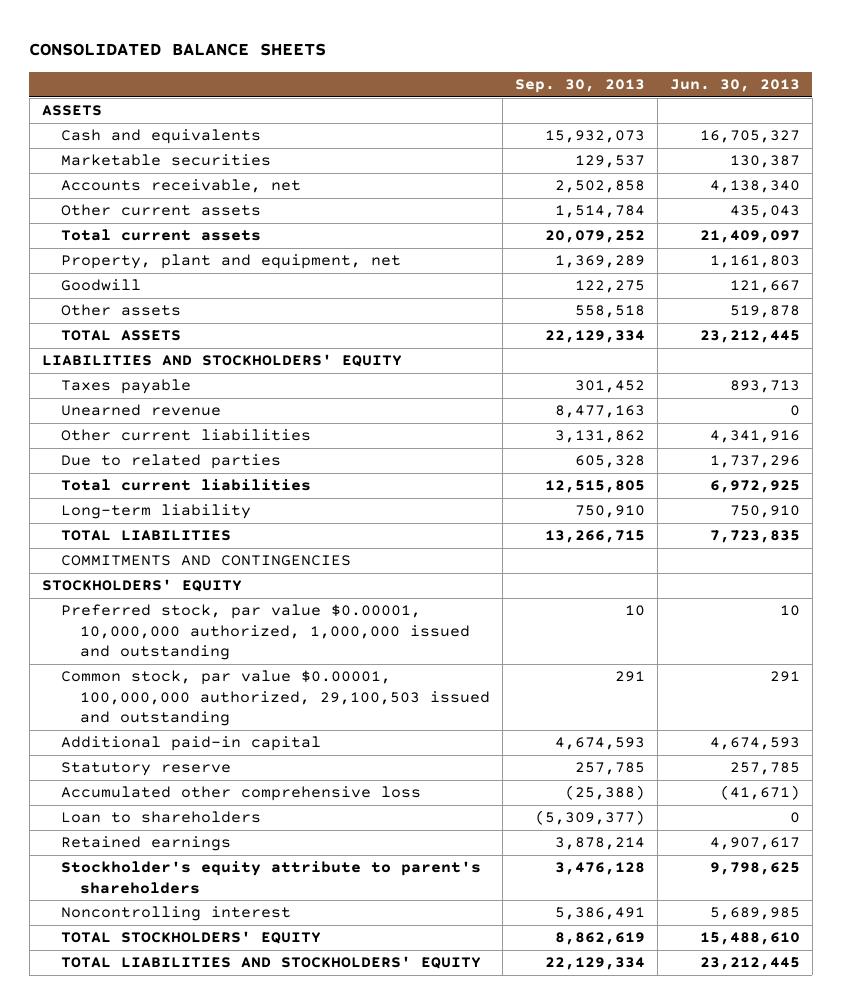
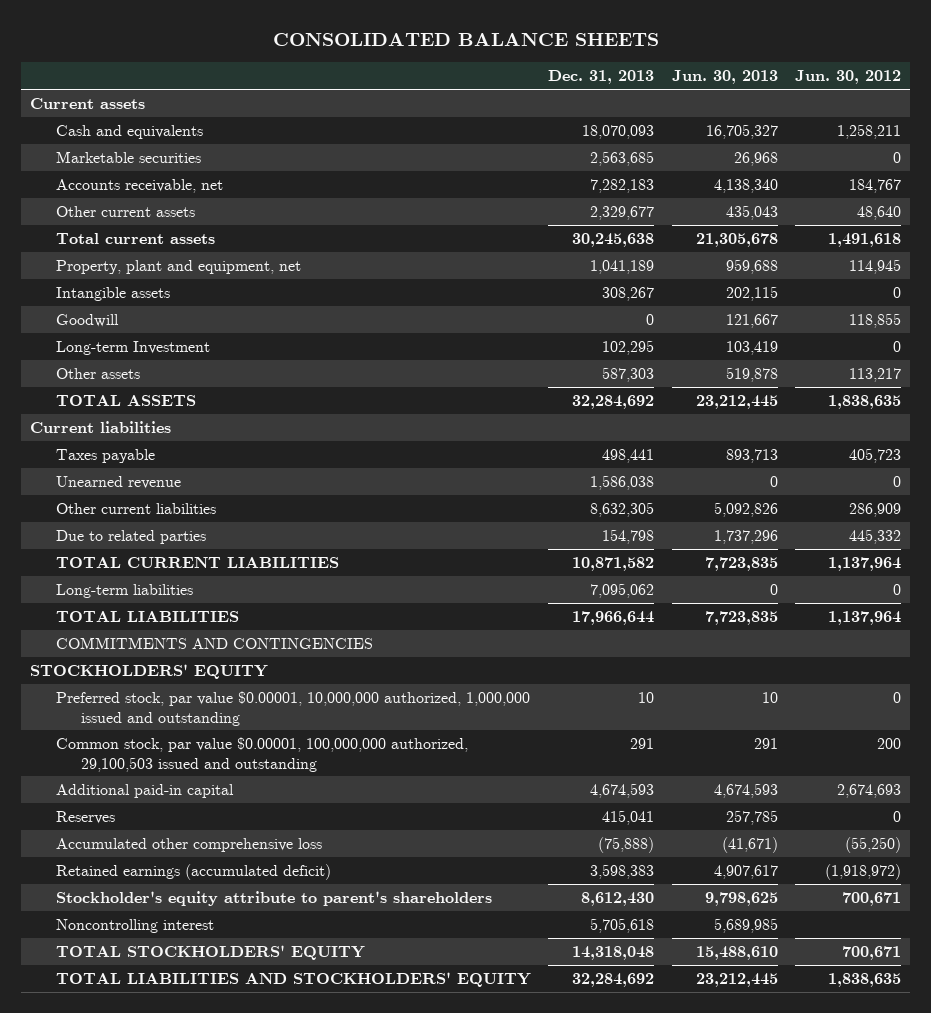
- | Sep. 30, 2013 | Jun. 30, 2013
+ | Dec. 31, 2013 | Jun. 30, 2013 | Jun. 30, 2012
- ASSETS
+ Current assets
- Marketable securities | 129,537 | 130,387
+ Marketable securities | 2,563,685 | 26,968 | 0
- Total current assets | 20,079,252 | 21,409,097
- Property, plant and equipment, net | 1,369,289 | 1,161,803
+ Total current assets | 30,245,638 | 21,305,678 | 1,491,618
+ Property, plant and equipment, net | 1,041,189 | 959,688 | 114,945
+ Intangible assets | 308,267 | 202,115 | 0
+ Long-term Investment | 102,295 | 103,419 | 0
- LIABILITIES AND STOCKHOLDERS' EQUITY
+ Current liabilities
- Other current liabilities | 3,131,862 | 4,341,916
+ Other current liabilities | 8,632,305 | 5,092,826 | 286,909
- Total current liabilities | 12,515,805 | 6,972,925
- Long-term liability | 750,910 | 750,910
+ TOTAL CURRENT LIABILITIES | 10,871,582 | 7,723,835 | 1,137,964
+ Long-term liabilities | 7,095,062 | 0 | 0
- Statutory reserve | 257,785 | 257,785
+ Reserves | 415,041 | 257,785 | 0
- Loan to shareholders | (5,309,377) | 0
- Retained earnings | 3,878,214 | 4,907,617
+ Retained earnings (accumulated deficit) | 3,598,383 | 4,907,617 | (1,918,972)

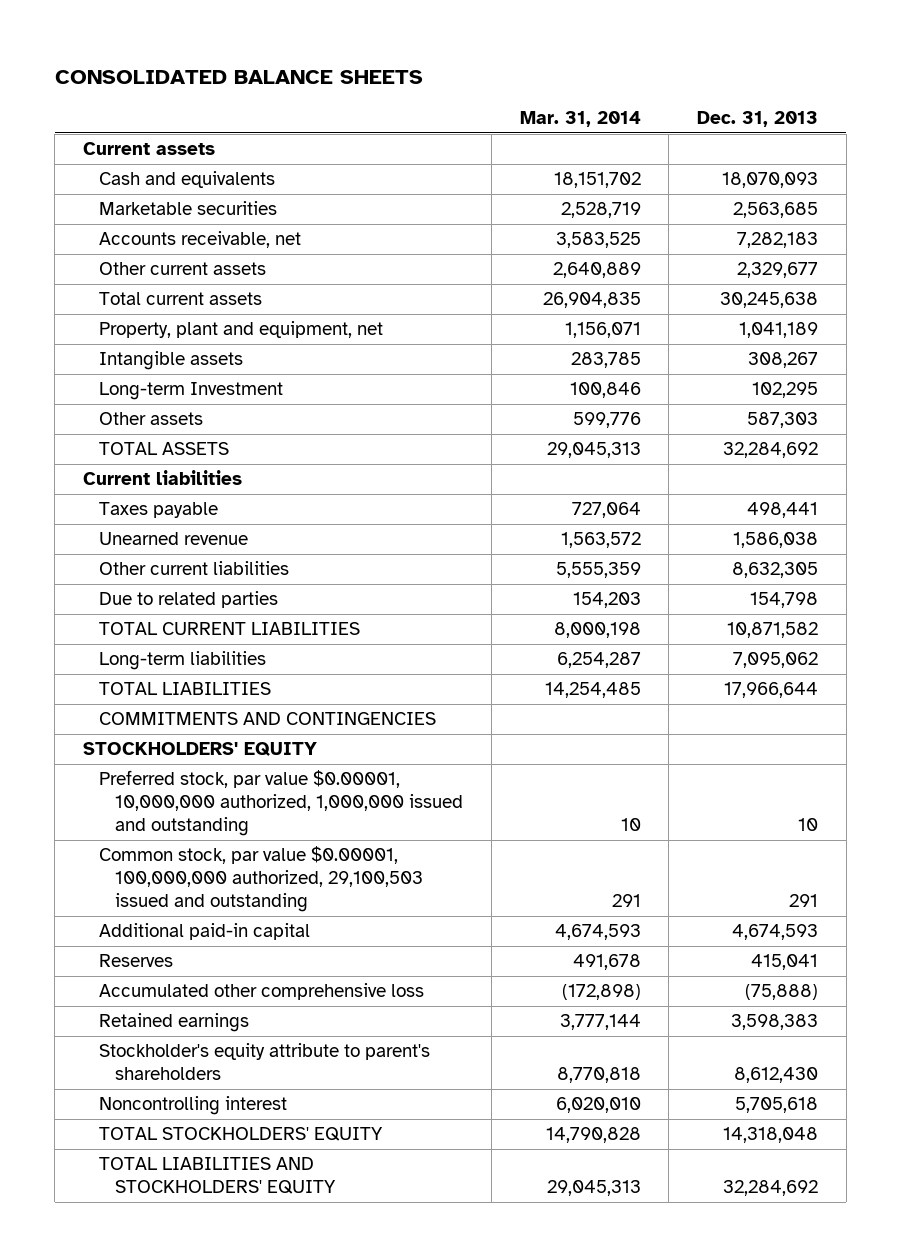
- | Dec. 31, 2013 | Jun. 30, 2013 | Jun. 30, 2012
+ | Mar. 31, 2014 | Dec. 31, 2013
- Goodwill | 0 | 121,667 | 118,855
- Retained earnings (accumulated deficit) | 3,598,383 | 4,907,617 | (1,918,972)
+ Retained earnings | 3,777,144 | 3,598,383

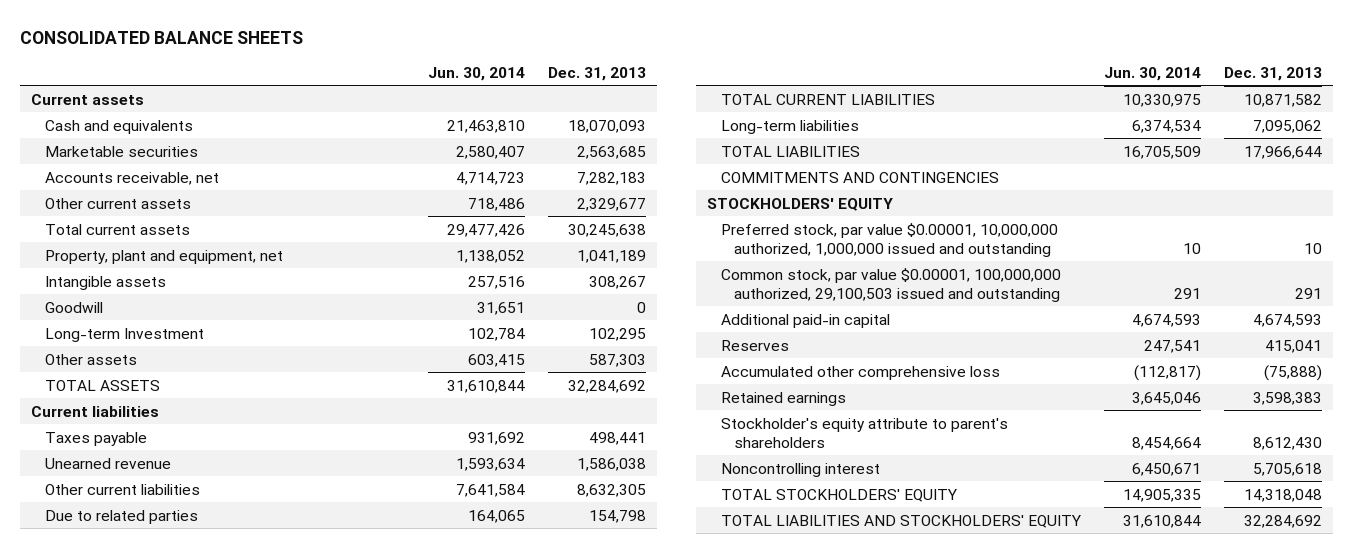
- | Mar. 31, 2014 | Dec. 31, 2013
+ | Jun. 30, 2014 | Dec. 31, 2013
+ Goodwill | 31,651 | 0

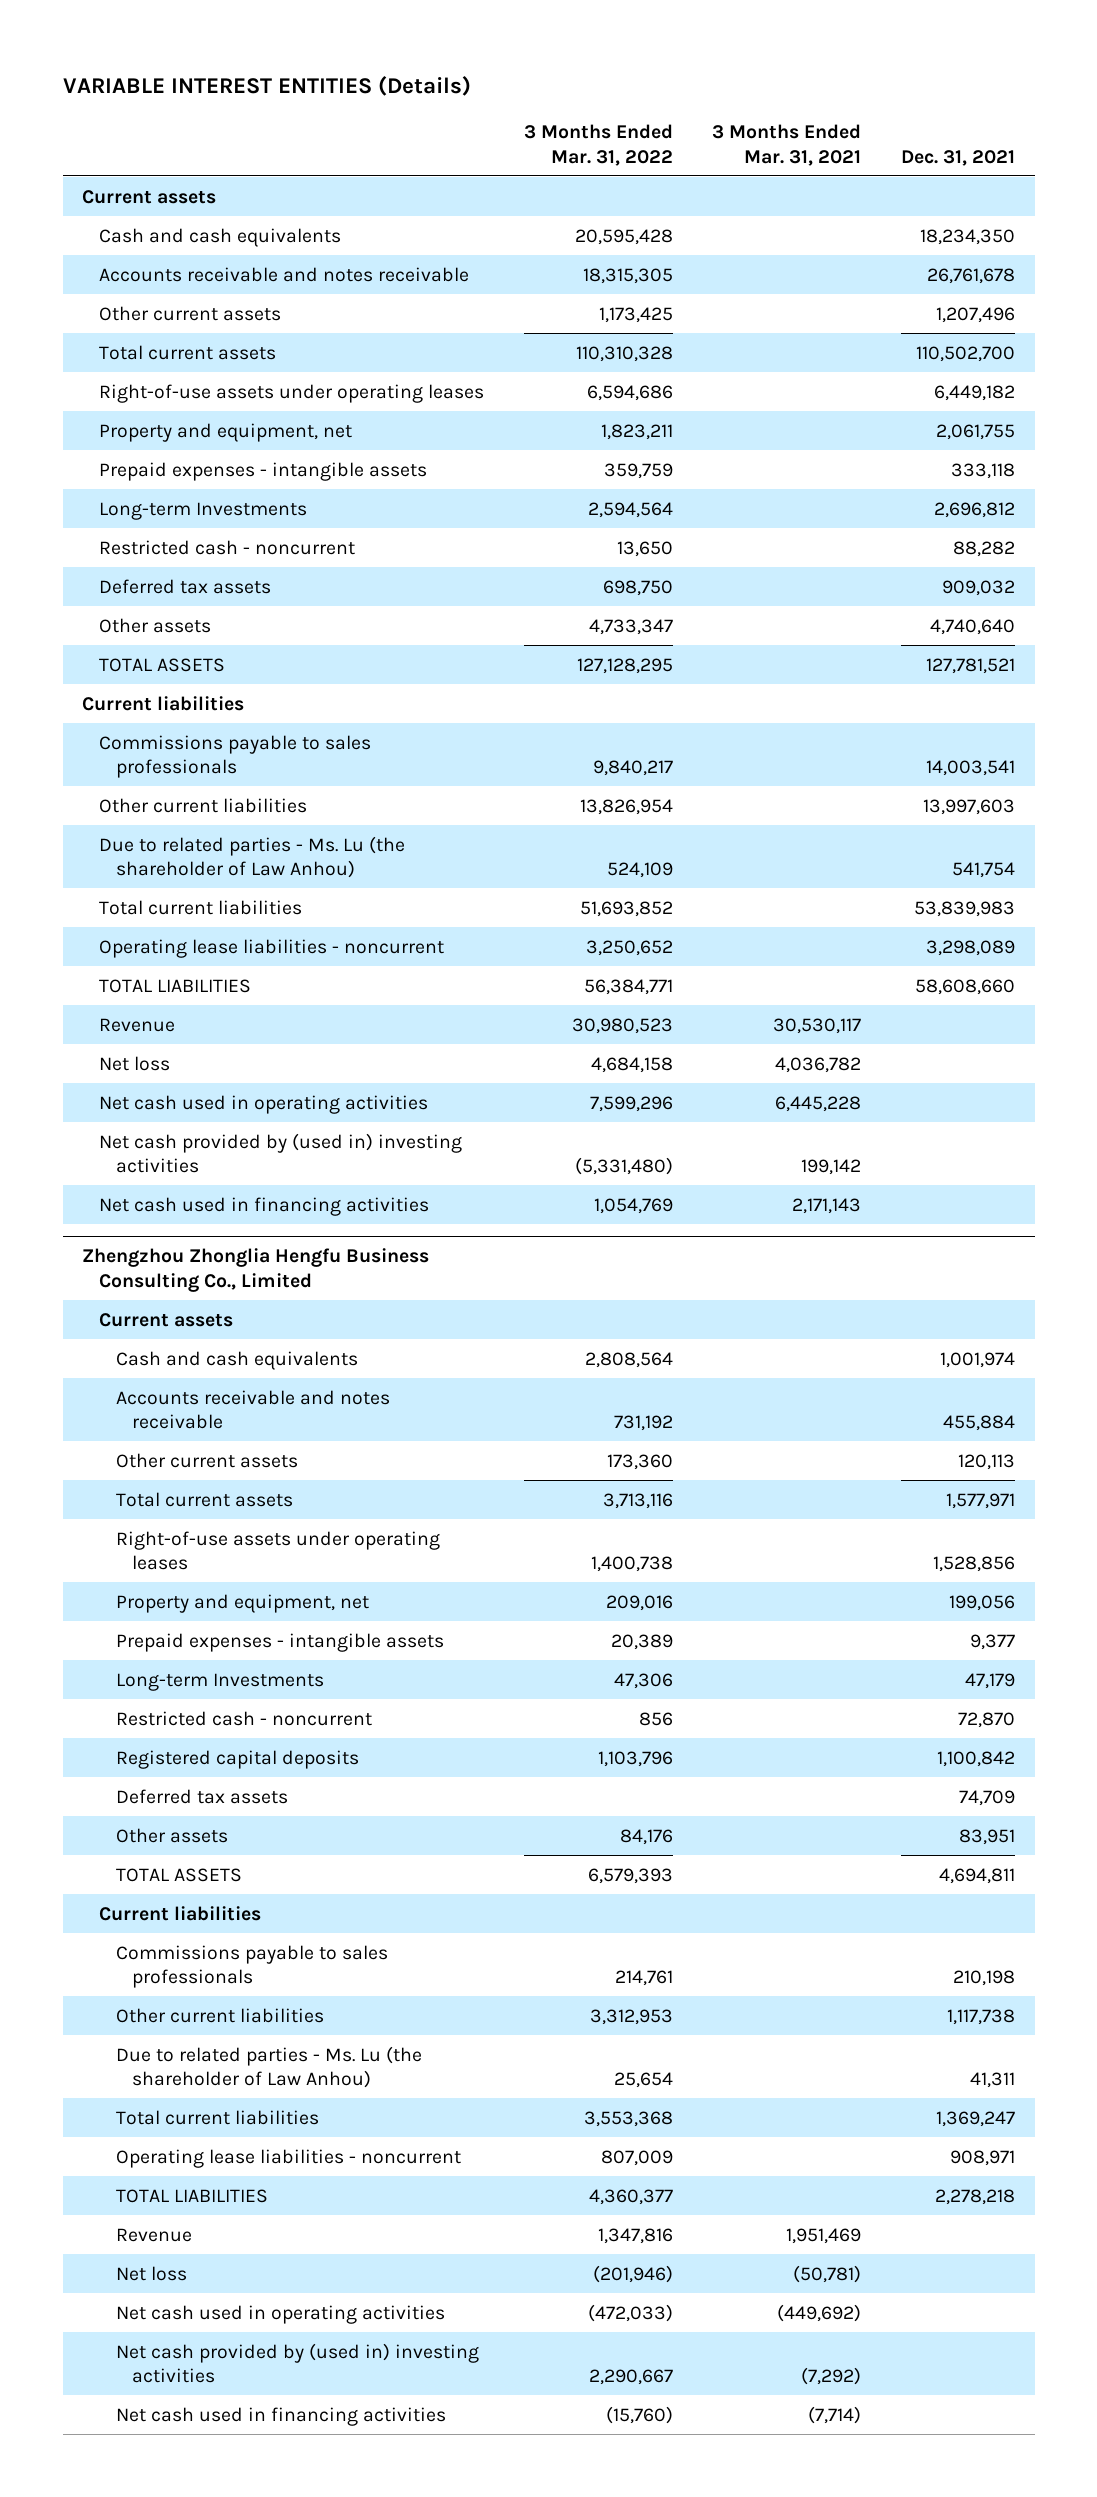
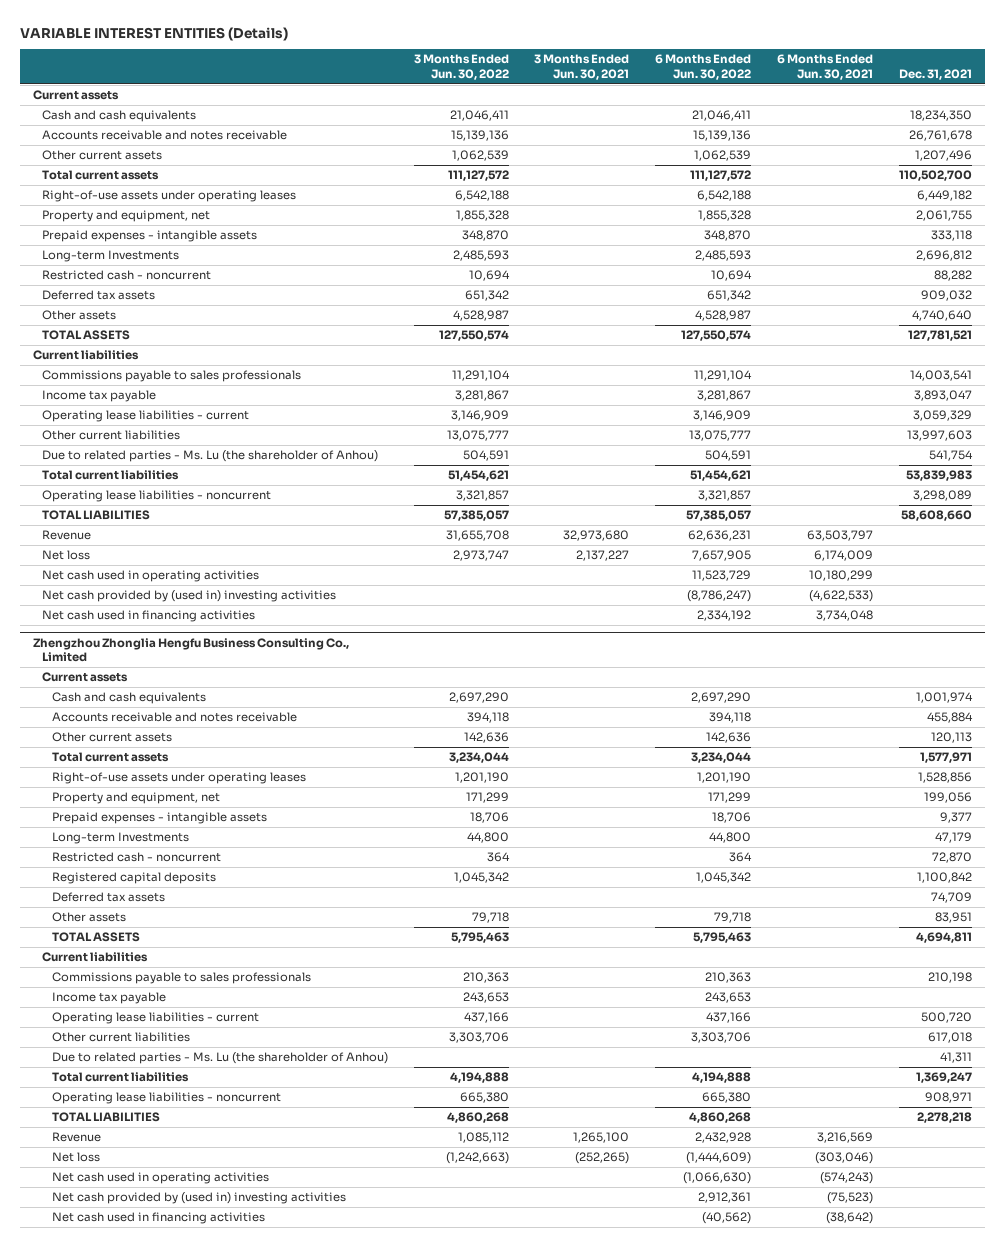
- | 3 Months Ended Mar. 31, 2022 | 3 Months Ended Mar. 31, 2021 | Dec. 31, 2021
+ | 3 Months Ended Jun. 30, 2022 | 3 Months Ended Jun. 30, 2021 | 6 Months Ended Jun. 30, 2022 | 6 Months Ended Jun. 30, 2021 | Dec. 31, 2021
+ Income tax payable | 3,281,867 | | 3,281,867 | | 3,893,047
+ Operating lease liabilities - current | 3,146,909 | | 3,146,909 | | 3,059,329
- Due to related parties - Ms. Lu (the shareholder of Law Anhou) | 524,109 | | 541,754
+ Due to related parties - Ms. Lu (the shareholder of Anhou) | 504,591 | | 504,591 | | 541,754
@ Zhengzhou Zhonglia Hengfu Business Consulting Co., Limited
- Other current liabilities | 3,312,953 | | 1,117,738
- Due to related parties - Ms. Lu (the shareholder of Law Anhou) | 25,654 | | 41,311
+ Income tax payable | 243,653 | | 243,653 | |
+ Operating lease liabilities - current | 437,166 | | 437,166 | | 500,720
+ Other current liabilities | 3,303,706 | | 3,303,706 | | 617,018
+ Due to related parties - Ms. Lu (the shareholder of Anhou) | | | | | 41,311

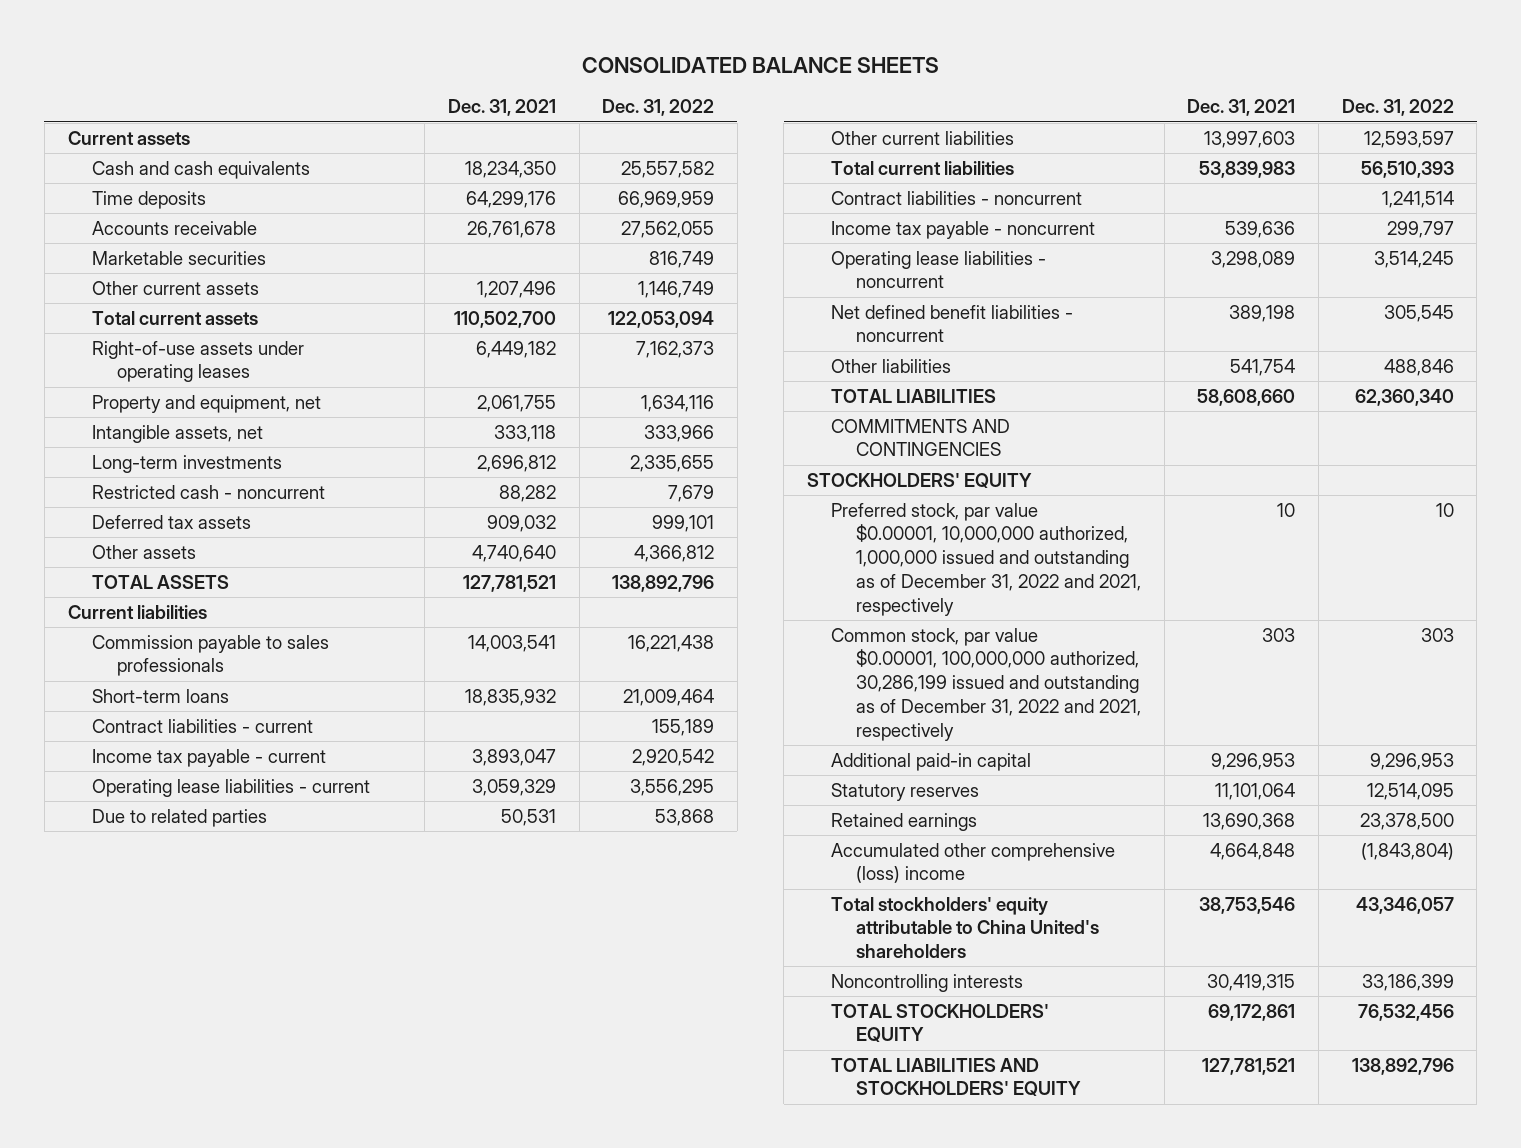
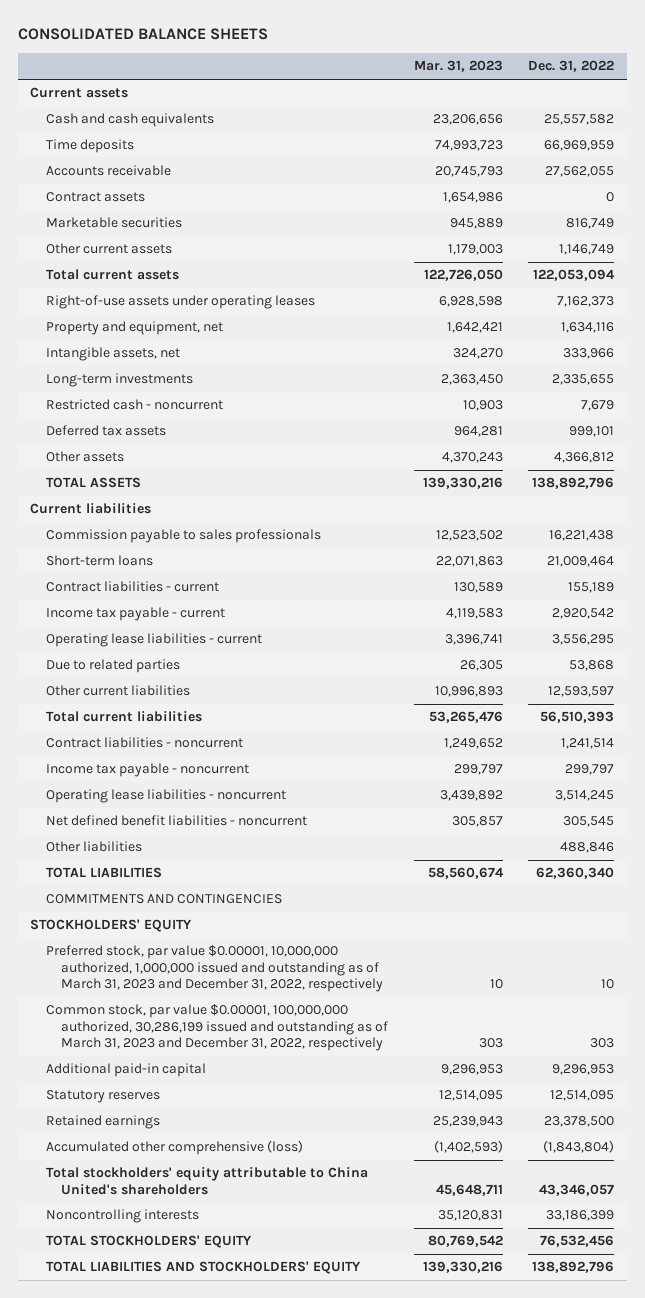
- | Dec. 31, 2021 | Dec. 31, 2022
+ | Mar. 31, 2023 | Dec. 31, 2022
+ Contract assets | 1,654,986 | 0
- Preferred stock, par value $0.00001, 10,000,000 authorized, 1,000,000 issued and outstanding as of December 31, 2022 and 2021, respectively | 10 | 10
- Common stock, par value $0.00001, 100,000,000 authorized, 30,286,199 issued and outstanding as of December 31, 2022 and 2021, respectively | 303 | 303
+ Preferred stock, par value $0.00001, 10,000,000 authorized, 1,000,000 issued and outstanding as of March 31, 2023 and December 31, 2022, respectively | 10 | 10
+ Common stock, par value $0.00001, 100,000,000 authorized, 30,286,199 issued and outstanding as of March 31, 2023 and December 31, 2022, respectively | 303 | 303
- Accumulated other comprehensive (loss) income | 4,664,848 | (1,843,804)
+ Accumulated other comprehensive (loss) | (1,402,593) | (1,843,804)

